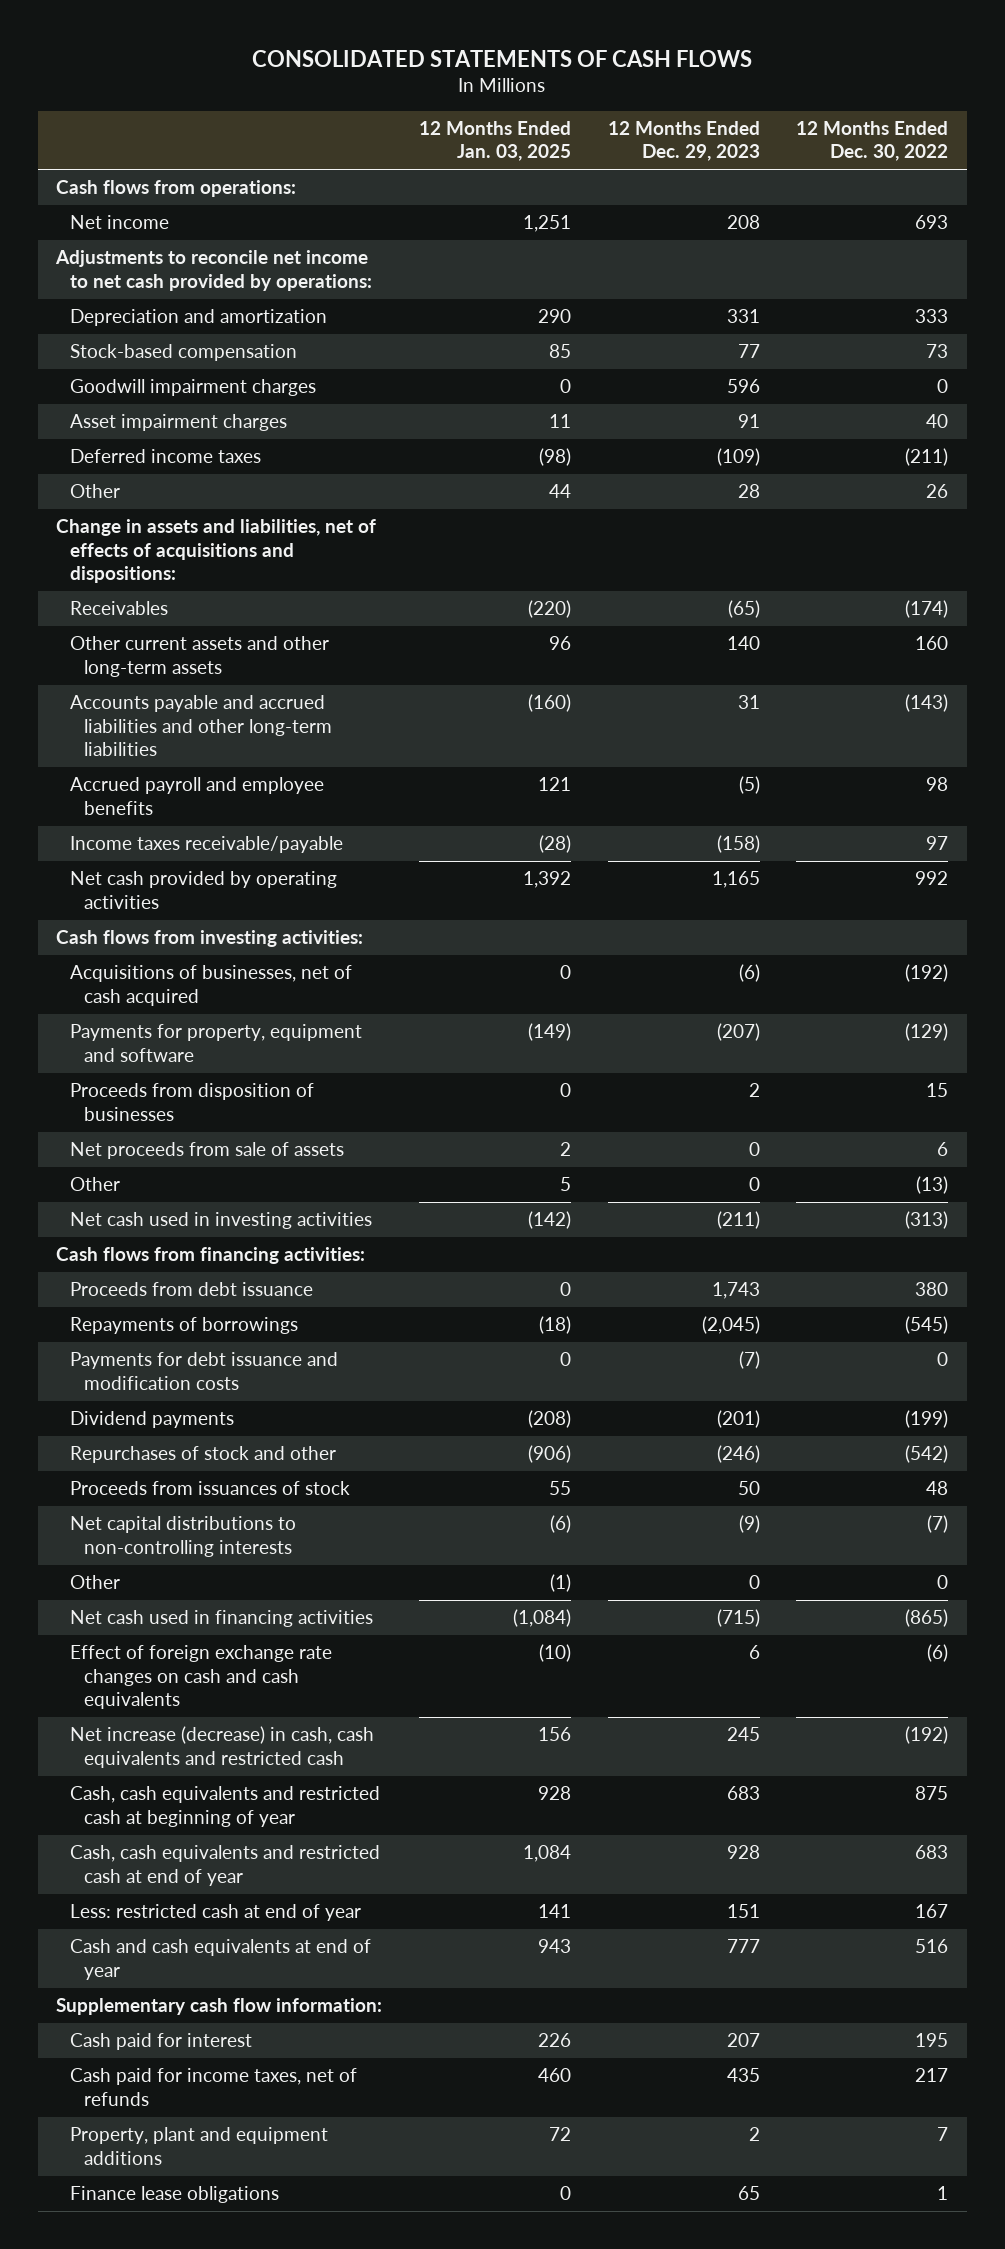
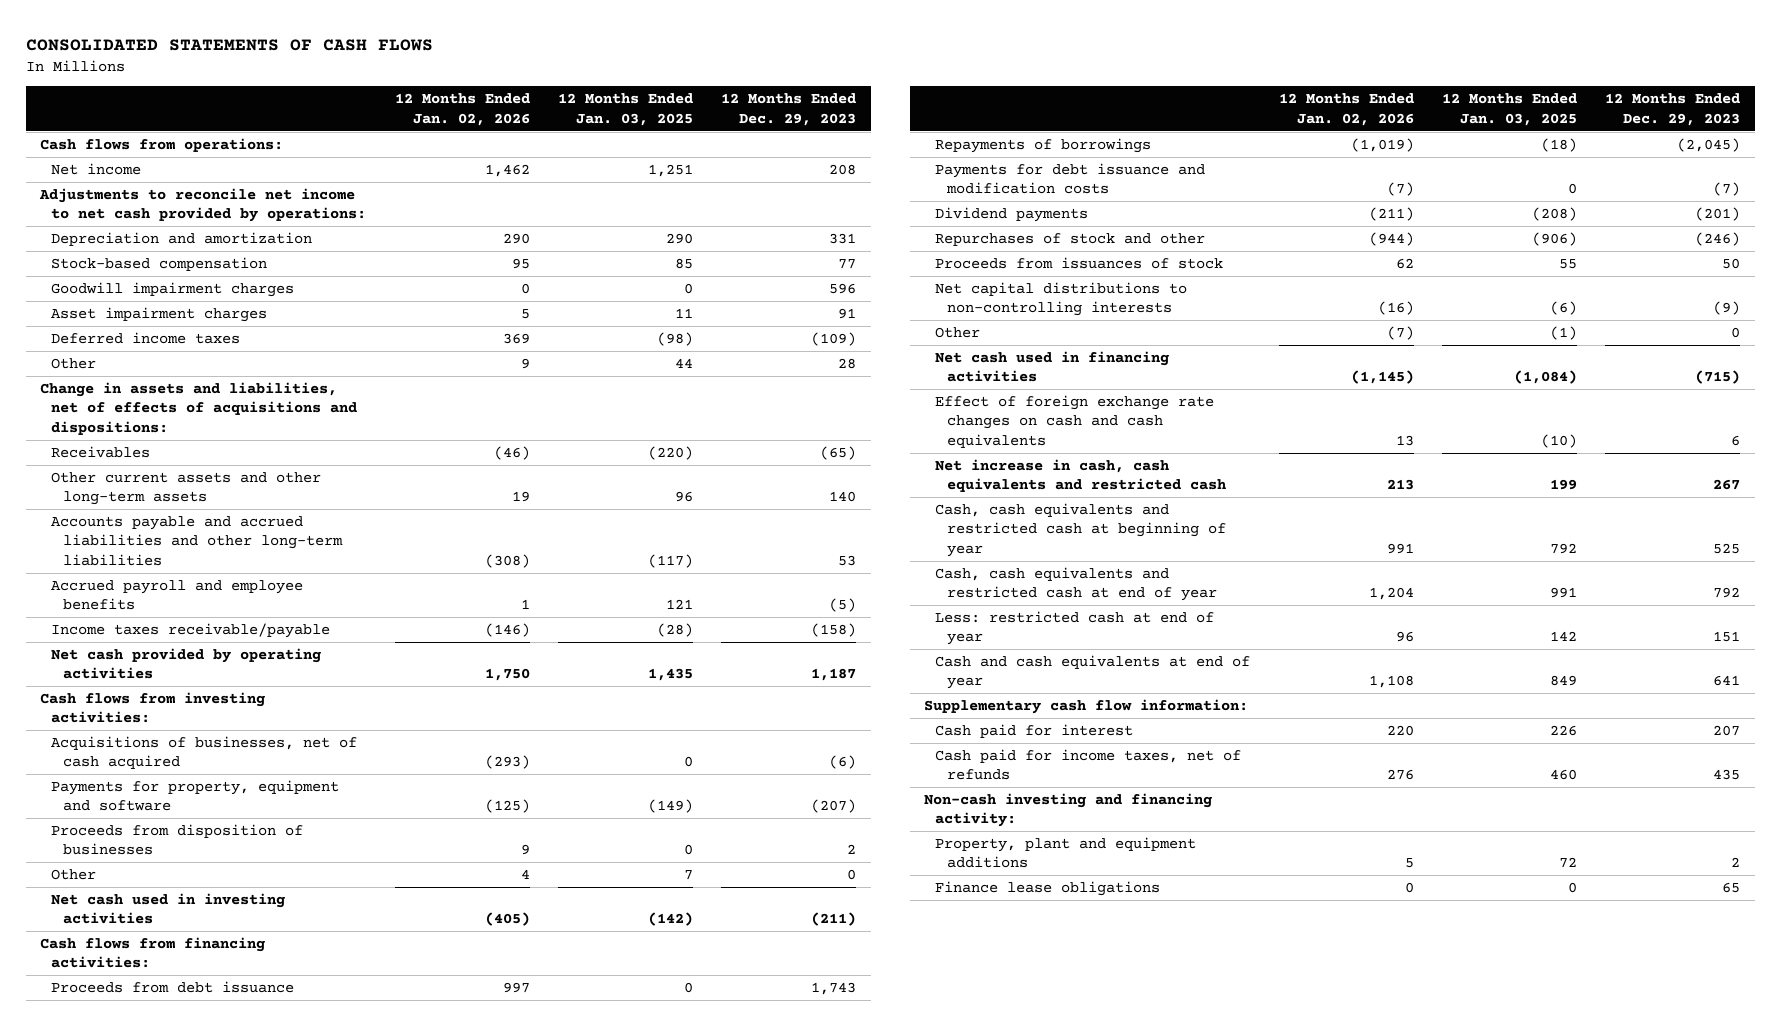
- | 12 Months Ended Jan. 03, 2025 | 12 Months Ended Dec. 29, 2023 | 12 Months Ended Dec. 30, 2022
+ | 12 Months Ended Jan. 02, 2026 | 12 Months Ended Jan. 03, 2025 | 12 Months Ended Dec. 29, 2023
- Accounts payable and accrued liabilities and other long-term liabilities | (160) | 31 | (143)
+ Accounts payable and accrued liabilities and other long-term liabilities | (308) | (117) | 53
- Net cash provided by operating activities | 1,392 | 1,165 | 992
+ Net cash provided by operating activities | 1,750 | 1,435 | 1,187
- Net proceeds from sale of assets | 2 | 0 | 6
- Other | 5 | 0 | (13)
+ Other | 4 | 7 | 0
- Net increase (decrease) in cash, cash equivalents and restricted cash | 156 | 245 | (192)
- Cash, cash equivalents and restricted cash at beginning of year | 928 | 683 | 875
- Cash, cash equivalents and restricted cash at end of year | 1,084 | 928 | 683
- Less: restricted cash at end of year | 141 | 151 | 167
- Cash and cash equivalents at end of year | 943 | 777 | 516
+ Net increase in cash, cash equivalents and restricted cash | 213 | 199 | 267
+ Cash, cash equivalents and restricted cash at beginning of year | 991 | 792 | 525
+ Cash, cash equivalents and restricted cash at end of year | 1,204 | 991 | 792
+ Less: restricted cash at end of year | 96 | 142 | 151
+ Cash and cash equivalents at end of year | 1,108 | 849 | 641
+ Non-cash investing and financing activity:

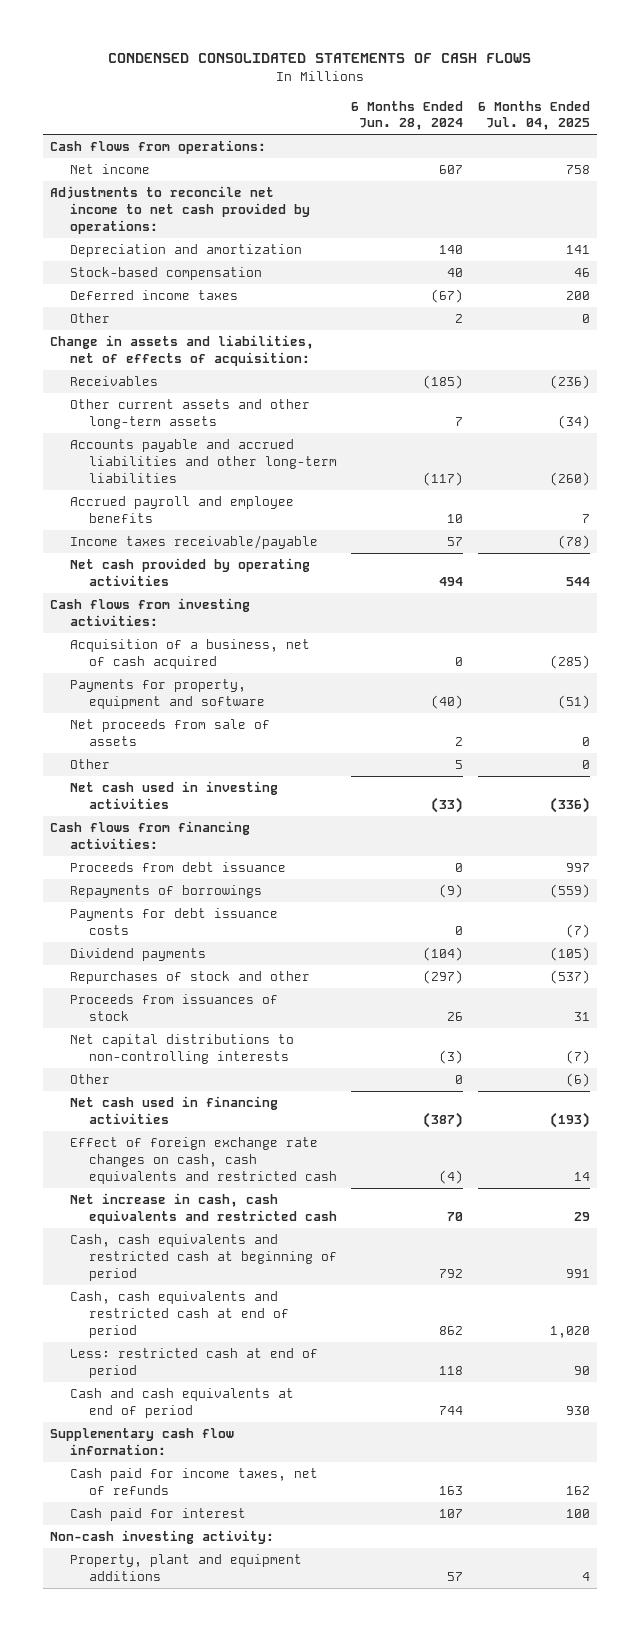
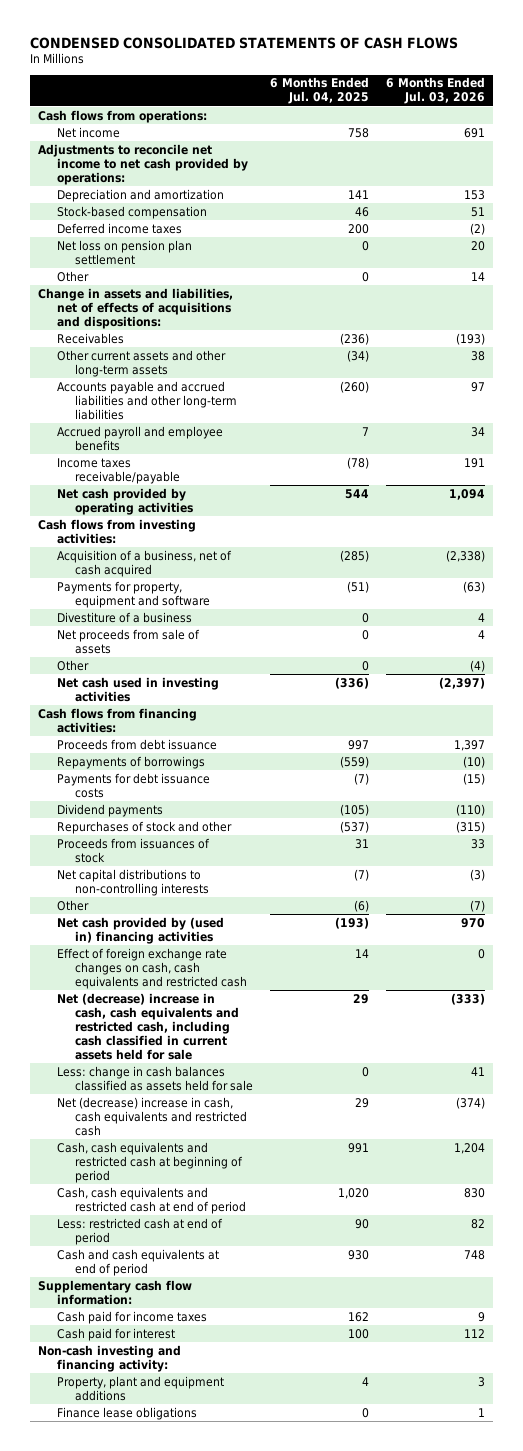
- | 6 Months Ended Jun. 28, 2024 | 6 Months Ended Jul. 04, 2025
+ | 6 Months Ended Jul. 04, 2025 | 6 Months Ended Jul. 03, 2026
+ Net loss on pension plan settlement | 0 | 20
- Change in assets and liabilities, net of effects of acquisition:
+ Change in assets and liabilities, net of effects of acquisitions and dispositions:
+ Divestiture of a business | 0 | 4
- Net cash used in financing activities | (387) | (193)
+ Net cash provided by (used in) financing activities | (193) | 970
- Net increase in cash, cash equivalents and restricted cash | 70 | 29
+ Net (decrease) increase in cash, cash equivalents and restricted cash, including cash classified in current assets held for sale | 29 | (333)
+ Less: change in cash balances classified as assets held for sale | 0 | 41
+ Net (decrease) increase in cash, cash equivalents and restricted cash | 29 | (374)
- Cash paid for income taxes, net of refunds | 163 | 162
+ Cash paid for income taxes | 162 | 9
- Non-cash investing activity:
+ Non-cash investing and financing activity:
+ Finance lease obligations | 0 | 1

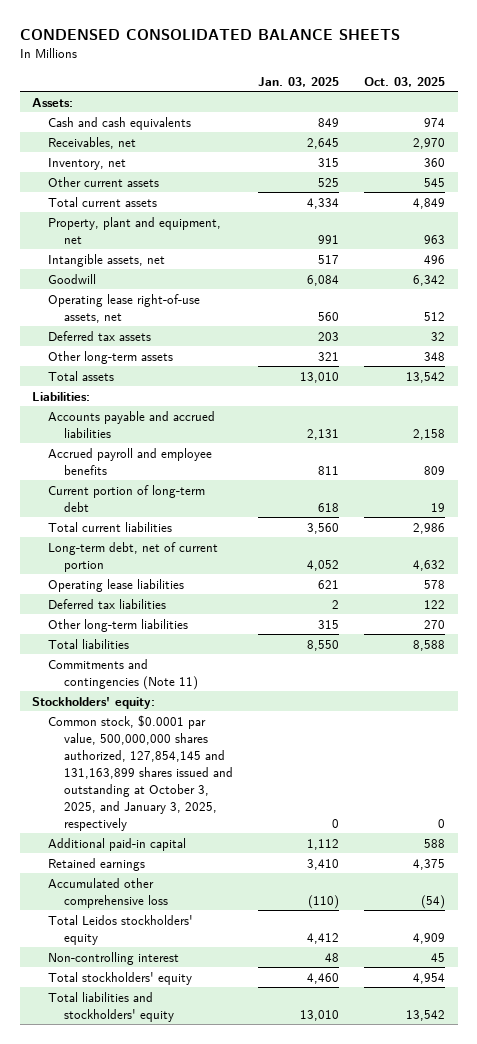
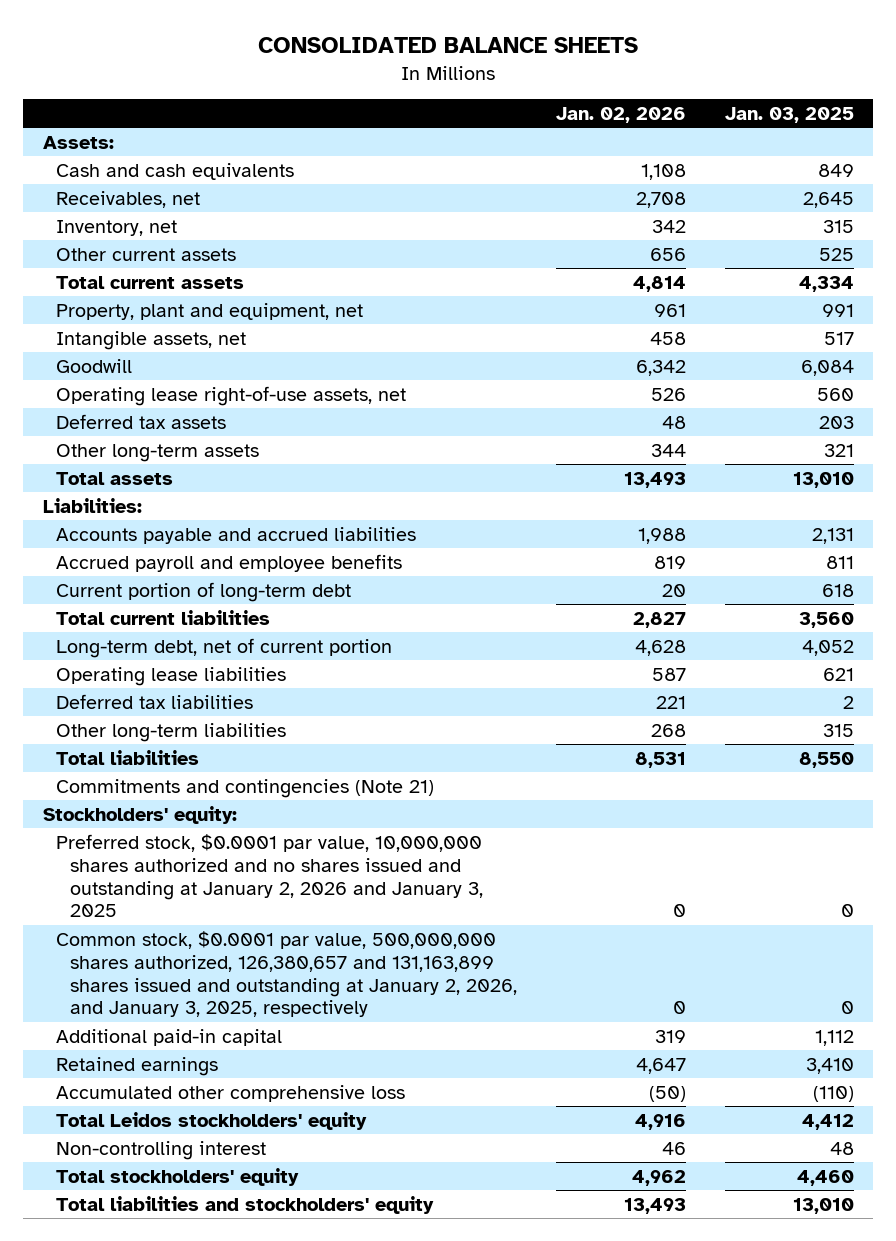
- CONDENSED CONSOLIDATED BALANCE SHEETS
+ CONSOLIDATED BALANCE SHEETS
- | Jan. 03, 2025 | Oct. 03, 2025
+ | Jan. 02, 2026 | Jan. 03, 2025
- Commitments and contingencies (Note 11)
+ Commitments and contingencies (Note 21)
- Common stock, $0.0001 par value, 500,000,000 shares authorized, 127,854,145 and 131,163,899 shares issued and outstanding at October 3, 2025, and January 3, 2025, respectively | 0 | 0
+ Preferred stock, $0.0001 par value, 10,000,000 shares authorized and no shares issued and outstanding at January 2, 2026 and January 3, 2025 | 0 | 0
+ Common stock, $0.0001 par value, 500,000,000 shares authorized, 126,380,657 and 131,163,899 shares issued and outstanding at January 2, 2026, and January 3, 2025, respectively | 0 | 0

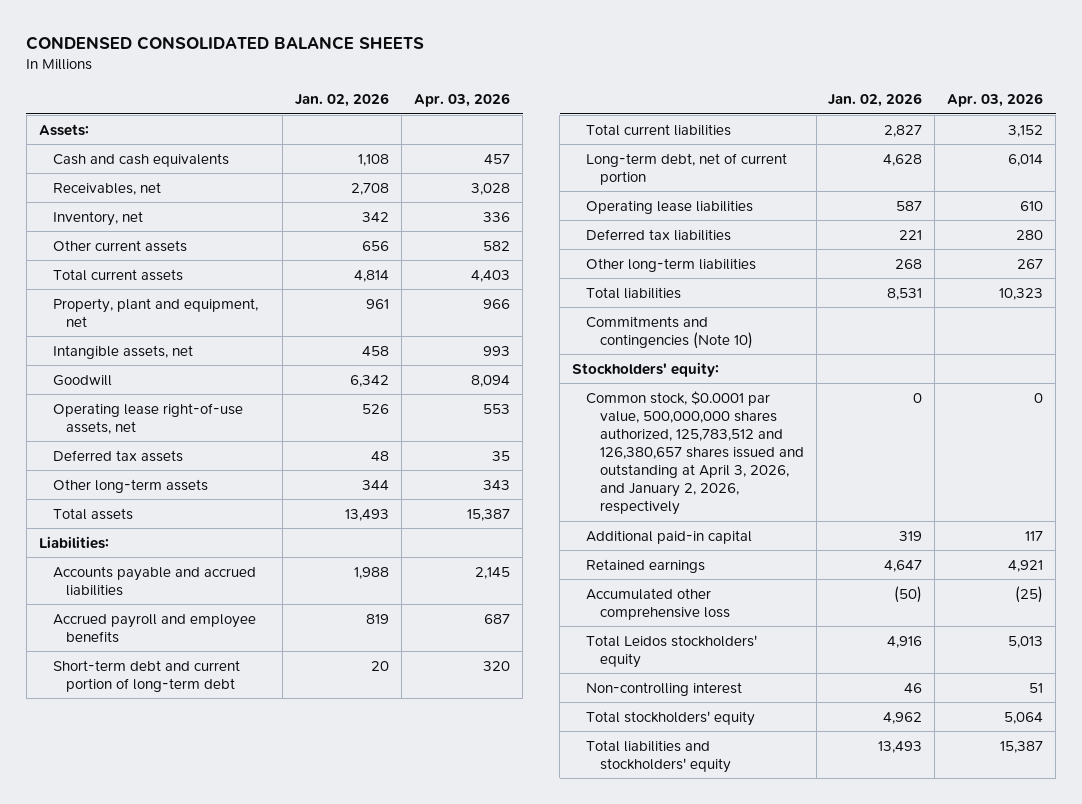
- CONSOLIDATED BALANCE SHEETS
+ CONDENSED CONSOLIDATED BALANCE SHEETS
- | Jan. 02, 2026 | Jan. 03, 2025
+ | Jan. 02, 2026 | Apr. 03, 2026
- Current portion of long-term debt | 20 | 618
+ Short-term debt and current portion of long-term debt | 20 | 320
- Commitments and contingencies (Note 21)
+ Commitments and contingencies (Note 10)
- Preferred stock, $0.0001 par value, 10,000,000 shares authorized and no shares issued and outstanding at January 2, 2026 and January 3, 2025 | 0 | 0
- Common stock, $0.0001 par value, 500,000,000 shares authorized, 126,380,657 and 131,163,899 shares issued and outstanding at January 2, 2026, and January 3, 2025, respectively | 0 | 0
+ Common stock, $0.0001 par value, 500,000,000 shares authorized, 125,783,512 and 126,380,657 shares issued and outstanding at April 3, 2026, and January 2, 2026, respectively | 0 | 0

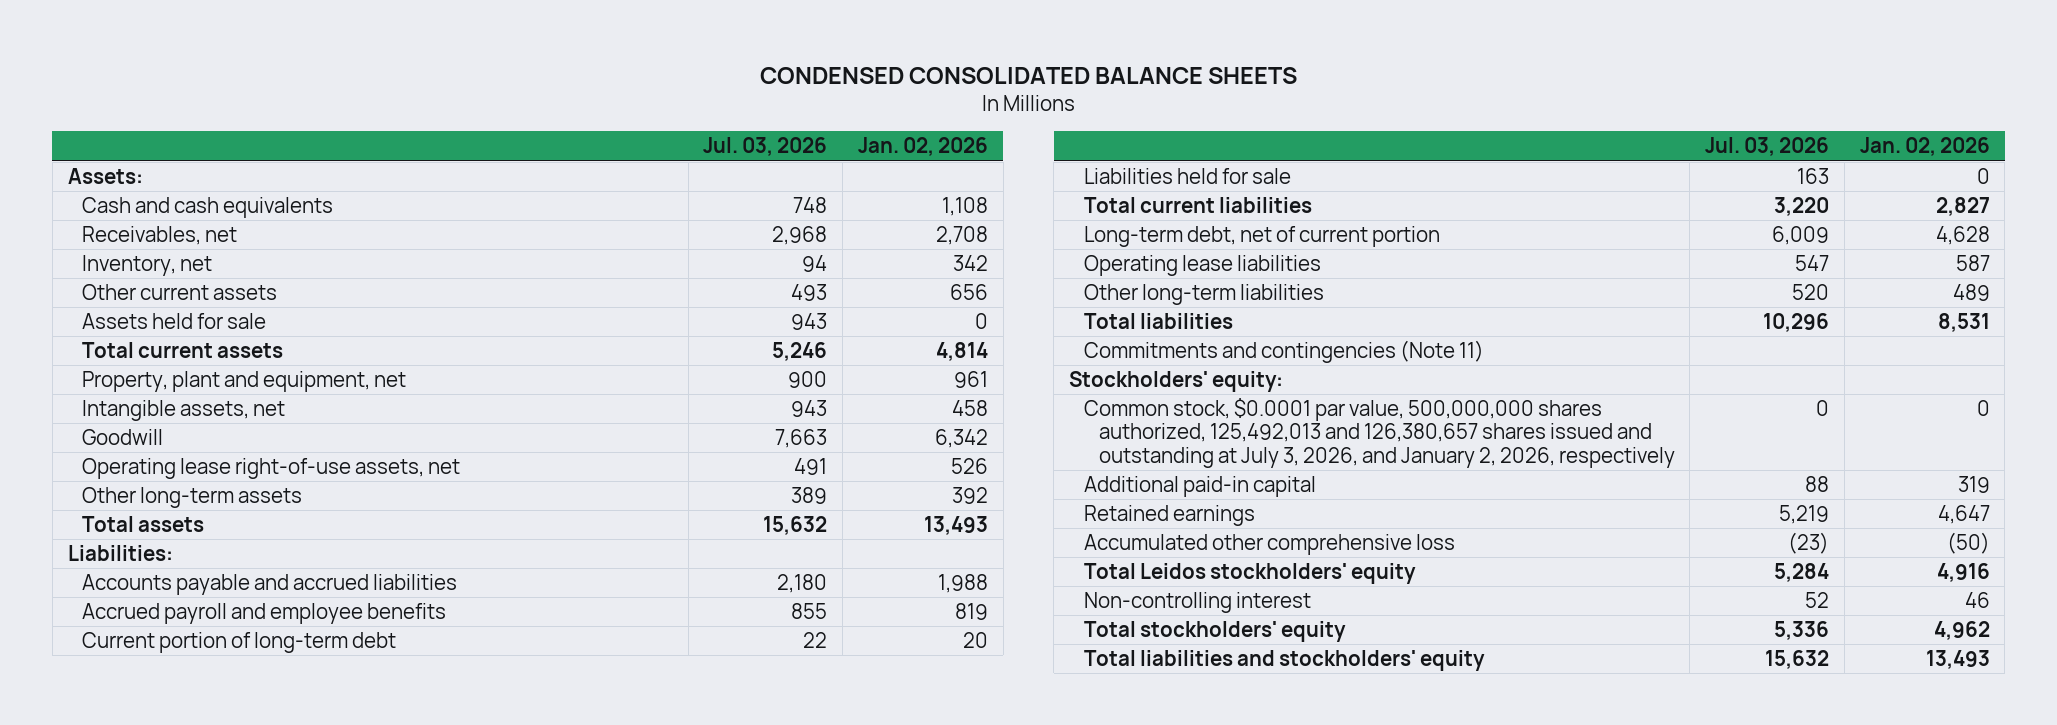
- | Jan. 02, 2026 | Apr. 03, 2026
+ | Jul. 03, 2026 | Jan. 02, 2026
+ Assets held for sale | 943 | 0
- Deferred tax assets | 48 | 35
- Other long-term assets | 344 | 343
+ Other long-term assets | 389 | 392
- Short-term debt and current portion of long-term debt | 20 | 320
+ Current portion of long-term debt | 22 | 20
+ Liabilities held for sale | 163 | 0
- Deferred tax liabilities | 221 | 280
- Other long-term liabilities | 268 | 267
+ Other long-term liabilities | 520 | 489
- Commitments and contingencies (Note 10)
+ Commitments and contingencies (Note 11)
- Common stock, $0.0001 par value, 500,000,000 shares authorized, 125,783,512 and 126,380,657 shares issued and outstanding at April 3, 2026, and January 2, 2026, respectively | 0 | 0
+ Common stock, $0.0001 par value, 500,000,000 shares authorized, 125,492,013 and 126,380,657 shares issued and outstanding at July 3, 2026, and January 2, 2026, respectively | 0 | 0

